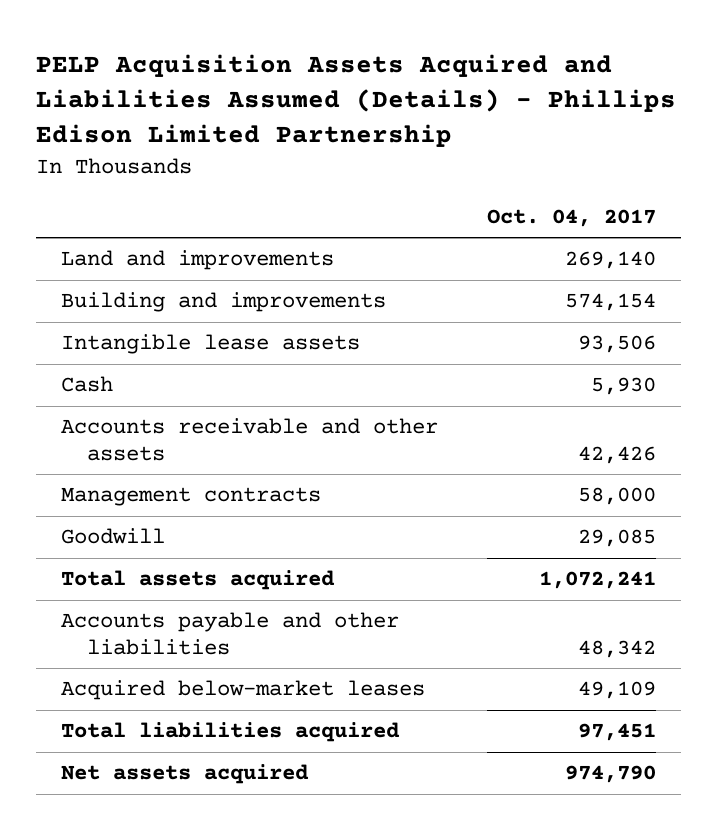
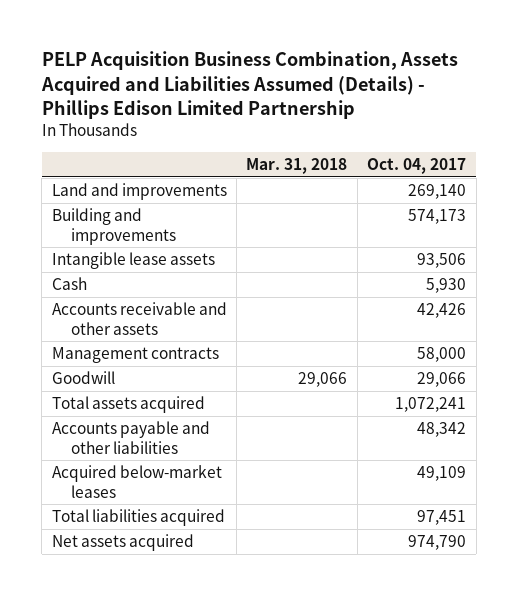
- PELP Acquisition Assets Acquired and Liabilities Assumed (Details) - Phillips Edison Limited Partnership
+ PELP Acquisition Business Combination, Assets Acquired and Liabilities Assumed (Details) - Phillips Edison Limited Partnership
- | Oct. 04, 2017
+ | Mar. 31, 2018 | Oct. 04, 2017
- Building and improvements | 574,154
+ Building and improvements | | 574,173
- Goodwill | 29,085
+ Goodwill | 29,066 | 29,066

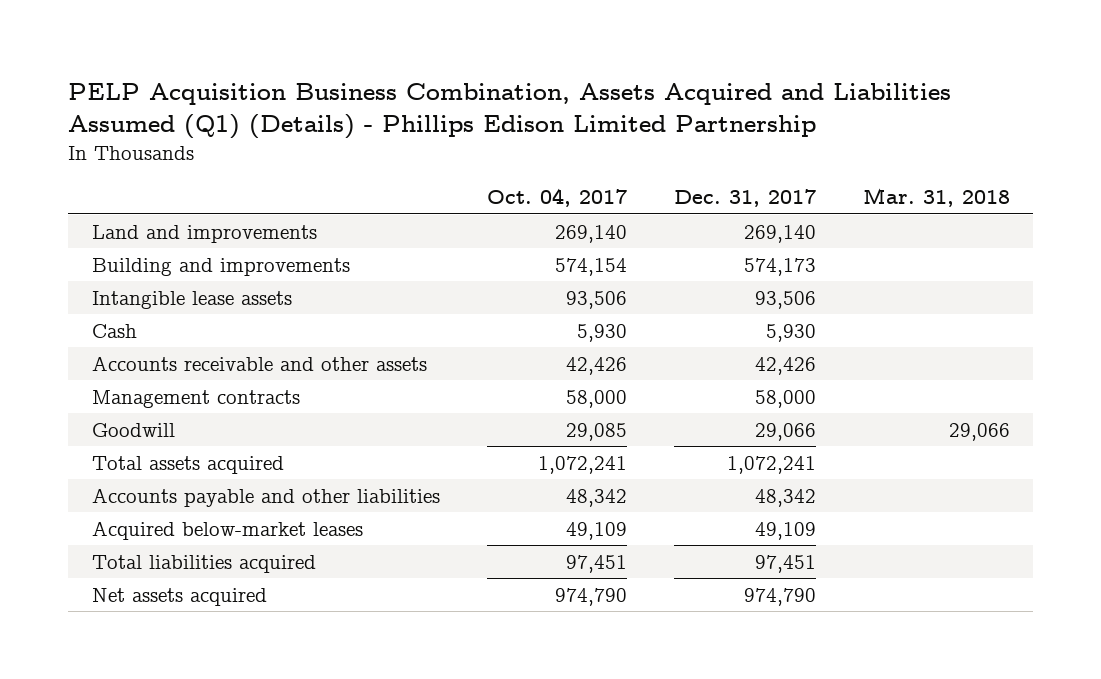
- PELP Acquisition Business Combination, Assets Acquired and Liabilities Assumed (Details) - Phillips Edison Limited Partnership
+ PELP Acquisition Business Combination, Assets Acquired and Liabilities Assumed (Q1) (Details) - Phillips Edison Limited Partnership
- | Mar. 31, 2018 | Oct. 04, 2017
+ | Oct. 04, 2017 | Dec. 31, 2017 | Mar. 31, 2018
- Building and improvements | | 574,173
+ Building and improvements | 574,154 | 574,173 |
- Goodwill | 29,066 | 29,066
+ Goodwill | 29,085 | 29,066 | 29,066

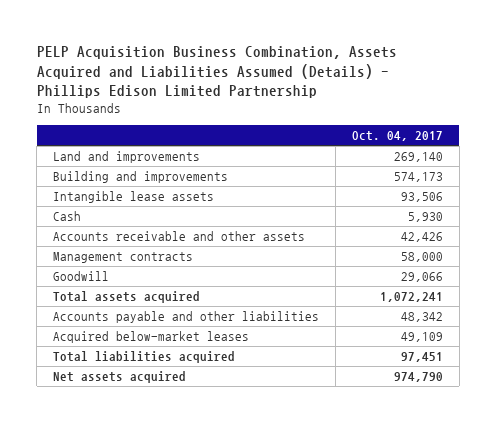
- PELP Acquisition Business Combination, Assets Acquired and Liabilities Assumed (Q1) (Details) - Phillips Edison Limited Partnership
+ PELP Acquisition Business Combination, Assets Acquired and Liabilities Assumed (Details) - Phillips Edison Limited Partnership
- | Oct. 04, 2017 | Dec. 31, 2017 | Mar. 31, 2018
+ | Oct. 04, 2017
- Building and improvements | 574,154 | 574,173 |
+ Building and improvements | 574,173
- Goodwill | 29,085 | 29,066 | 29,066
+ Goodwill | 29,066

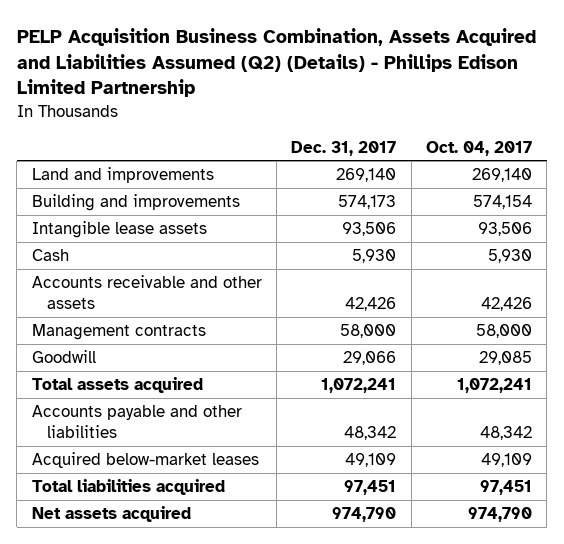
- PELP Acquisition Business Combination, Assets Acquired and Liabilities Assumed (Details) - Phillips Edison Limited Partnership
+ PELP Acquisition Business Combination, Assets Acquired and Liabilities Assumed (Q2) (Details) - Phillips Edison Limited Partnership
- | Oct. 04, 2017
+ | Dec. 31, 2017 | Oct. 04, 2017
- Building and improvements | 574,173
+ Building and improvements | 574,173 | 574,154
- Goodwill | 29,066
+ Goodwill | 29,066 | 29,085

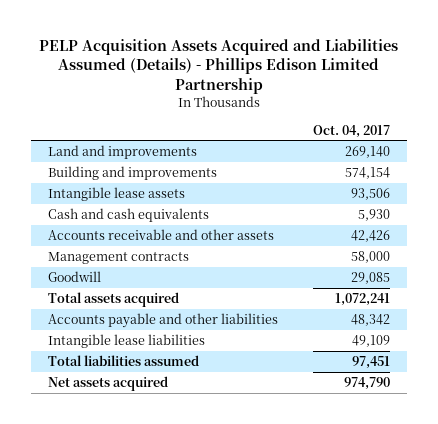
- PELP Acquisition Business Combination, Assets Acquired and Liabilities Assumed (Q2) (Details) - Phillips Edison Limited Partnership
+ PELP Acquisition Assets Acquired and Liabilities Assumed (Details) - Phillips Edison Limited Partnership
- | Dec. 31, 2017 | Oct. 04, 2017
+ | Oct. 04, 2017
- Cash | 5,930 | 5,930
+ Cash and cash equivalents | 5,930
- Acquired below-market leases | 49,109 | 49,109
- Total liabilities acquired | 97,451 | 97,451
+ Intangible lease liabilities | 49,109
+ Total liabilities assumed | 97,451

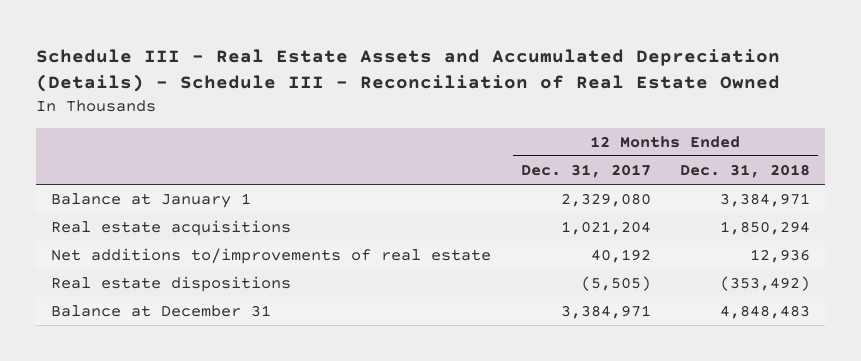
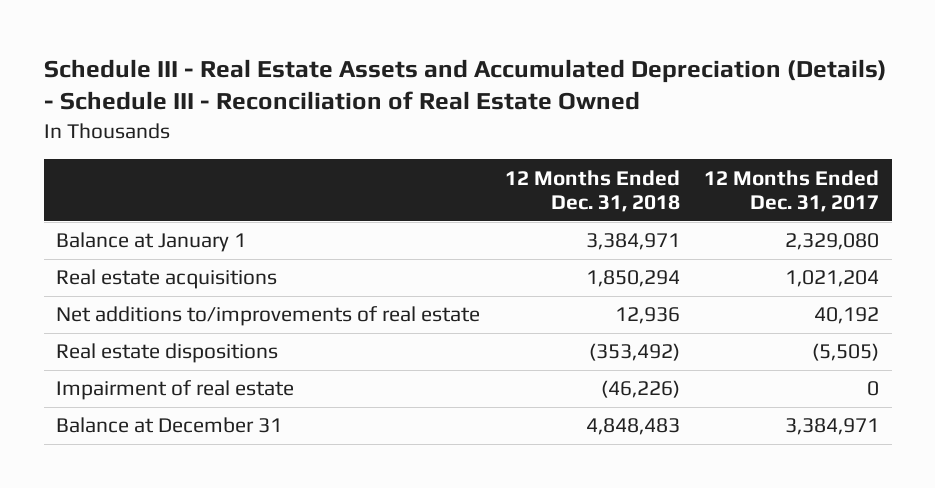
- | 12 Months Ended Dec. 31, 2017 | 12 Months Ended Dec. 31, 2018
+ | 12 Months Ended Dec. 31, 2018 | 12 Months Ended Dec. 31, 2017
+ Impairment of real estate | (46,226) | 0

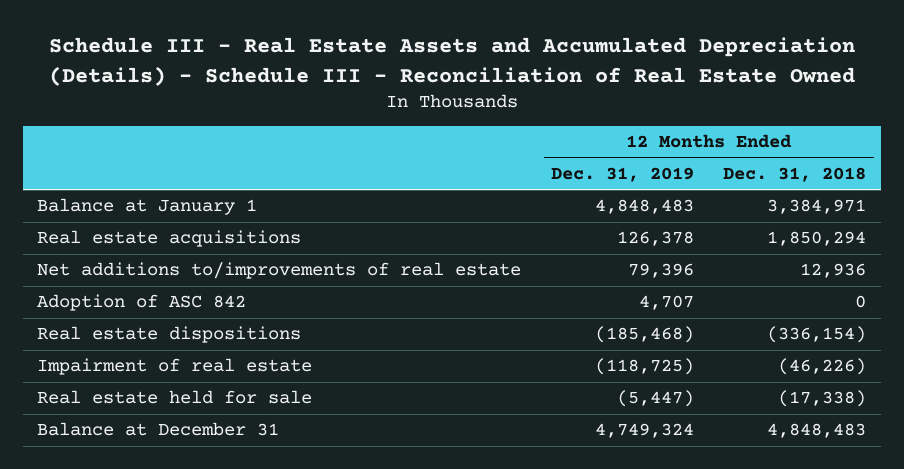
- | 12 Months Ended Dec. 31, 2018 | 12 Months Ended Dec. 31, 2017
+ | 12 Months Ended Dec. 31, 2019 | 12 Months Ended Dec. 31, 2018
- Real estate dispositions | (353,492) | (5,505)
+ Adoption of ASC 842 | 4,707 | 0
+ Real estate dispositions | (185,468) | (336,154)
+ Real estate held for sale | (5,447) | (17,338)

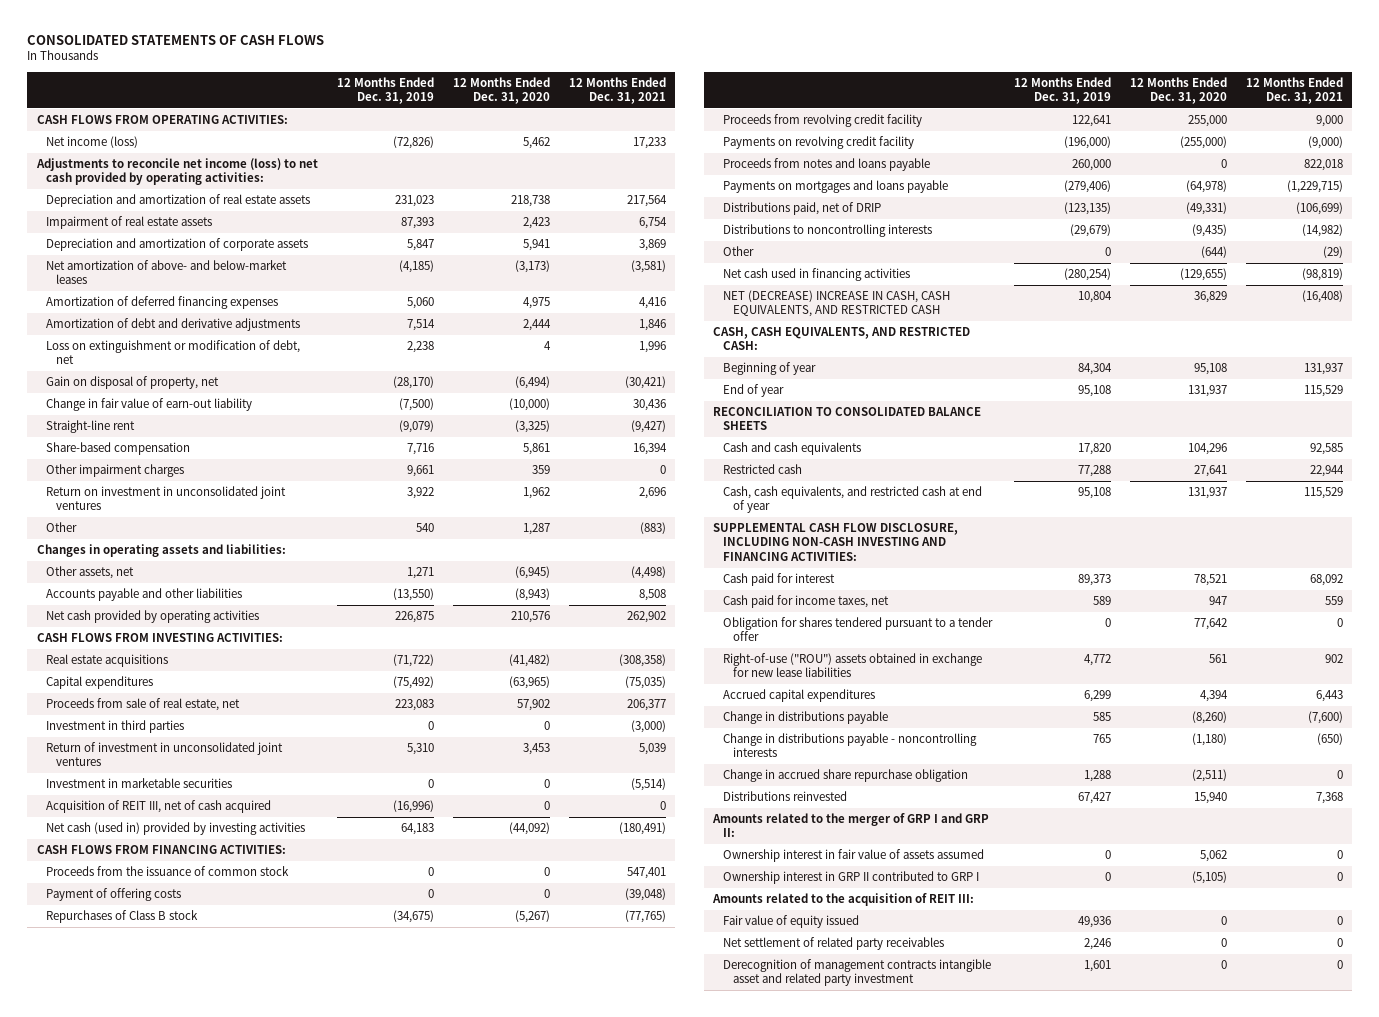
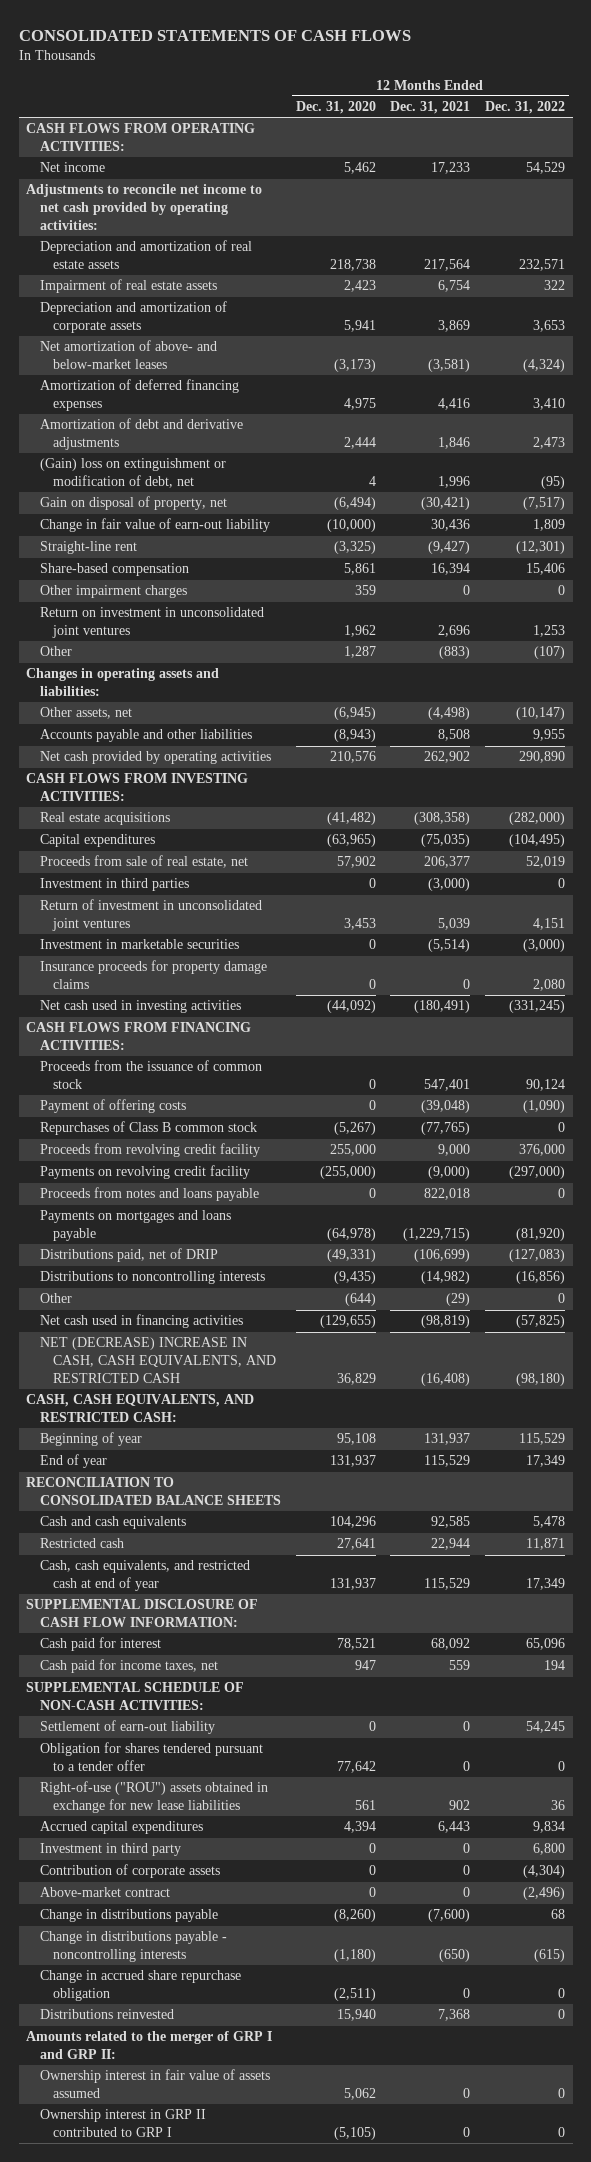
- | 12 Months Ended Dec. 31, 2019 | 12 Months Ended Dec. 31, 2020 | 12 Months Ended Dec. 31, 2021
+ | 12 Months Ended Dec. 31, 2020 | 12 Months Ended Dec. 31, 2021 | 12 Months Ended Dec. 31, 2022
- Net income (loss) | (72,826) | 5,462 | 17,233
- Adjustments to reconcile net income (loss) to net cash provided by operating activities:
+ Net income | 5,462 | 17,233 | 54,529
+ Adjustments to reconcile net income to net cash provided by operating activities:
- Loss on extinguishment or modification of debt, net | 2,238 | 4 | 1,996
+ (Gain) loss on extinguishment or modification of debt, net | 4 | 1,996 | (95)
- Acquisition of REIT III, net of cash acquired | (16,996) | 0 | 0
- Net cash (used in) provided by investing activities | 64,183 | (44,092) | (180,491)
+ Insurance proceeds for property damage claims | 0 | 0 | 2,080
+ Net cash used in investing activities | (44,092) | (180,491) | (331,245)
- Repurchases of Class B stock | (34,675) | (5,267) | (77,765)
+ Repurchases of Class B common stock | (5,267) | (77,765) | 0
- SUPPLEMENTAL CASH FLOW DISCLOSURE, INCLUDING NON-CASH INVESTING AND FINANCING ACTIVITIES:
+ SUPPLEMENTAL DISCLOSURE OF CASH FLOW INFORMATION:
+ SUPPLEMENTAL SCHEDULE OF NON-CASH ACTIVITIES:
+ Settlement of earn-out liability | 0 | 0 | 54,245
+ Investment in third party | 0 | 0 | 6,800
+ Contribution of corporate assets | 0 | 0 | (4,304)
+ Above-market contract | 0 | 0 | (2,496)
- Amounts related to the acquisition of REIT III:
- Fair value of equity issued | 49,936 | 0 | 0
- Net settlement of related party receivables | 2,246 | 0 | 0
- Derecognition of management contracts intangible asset and related party investment | 1,601 | 0 | 0

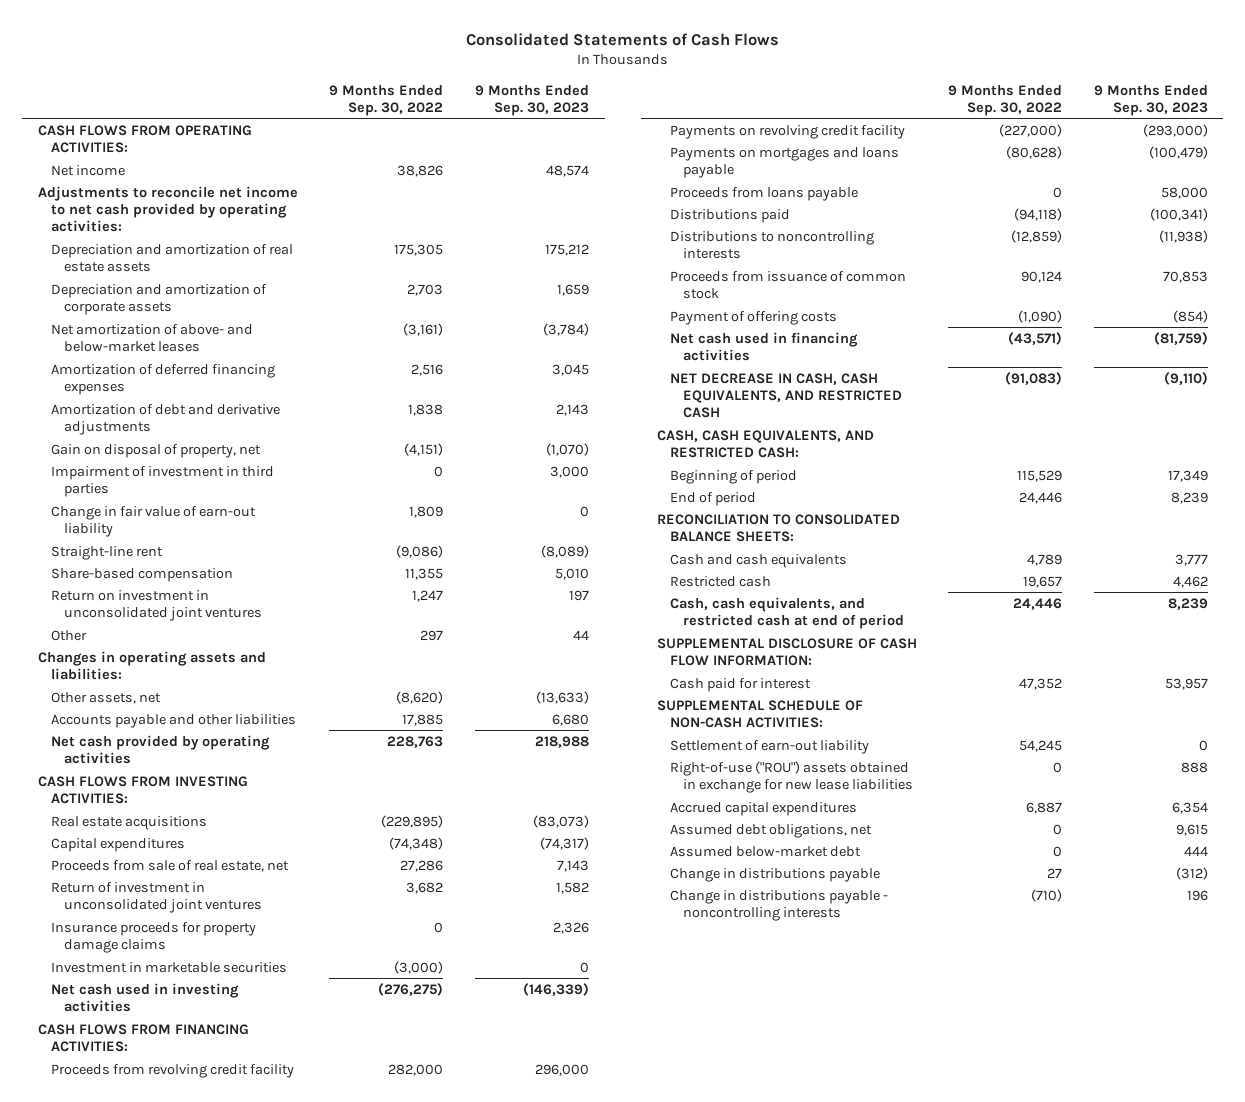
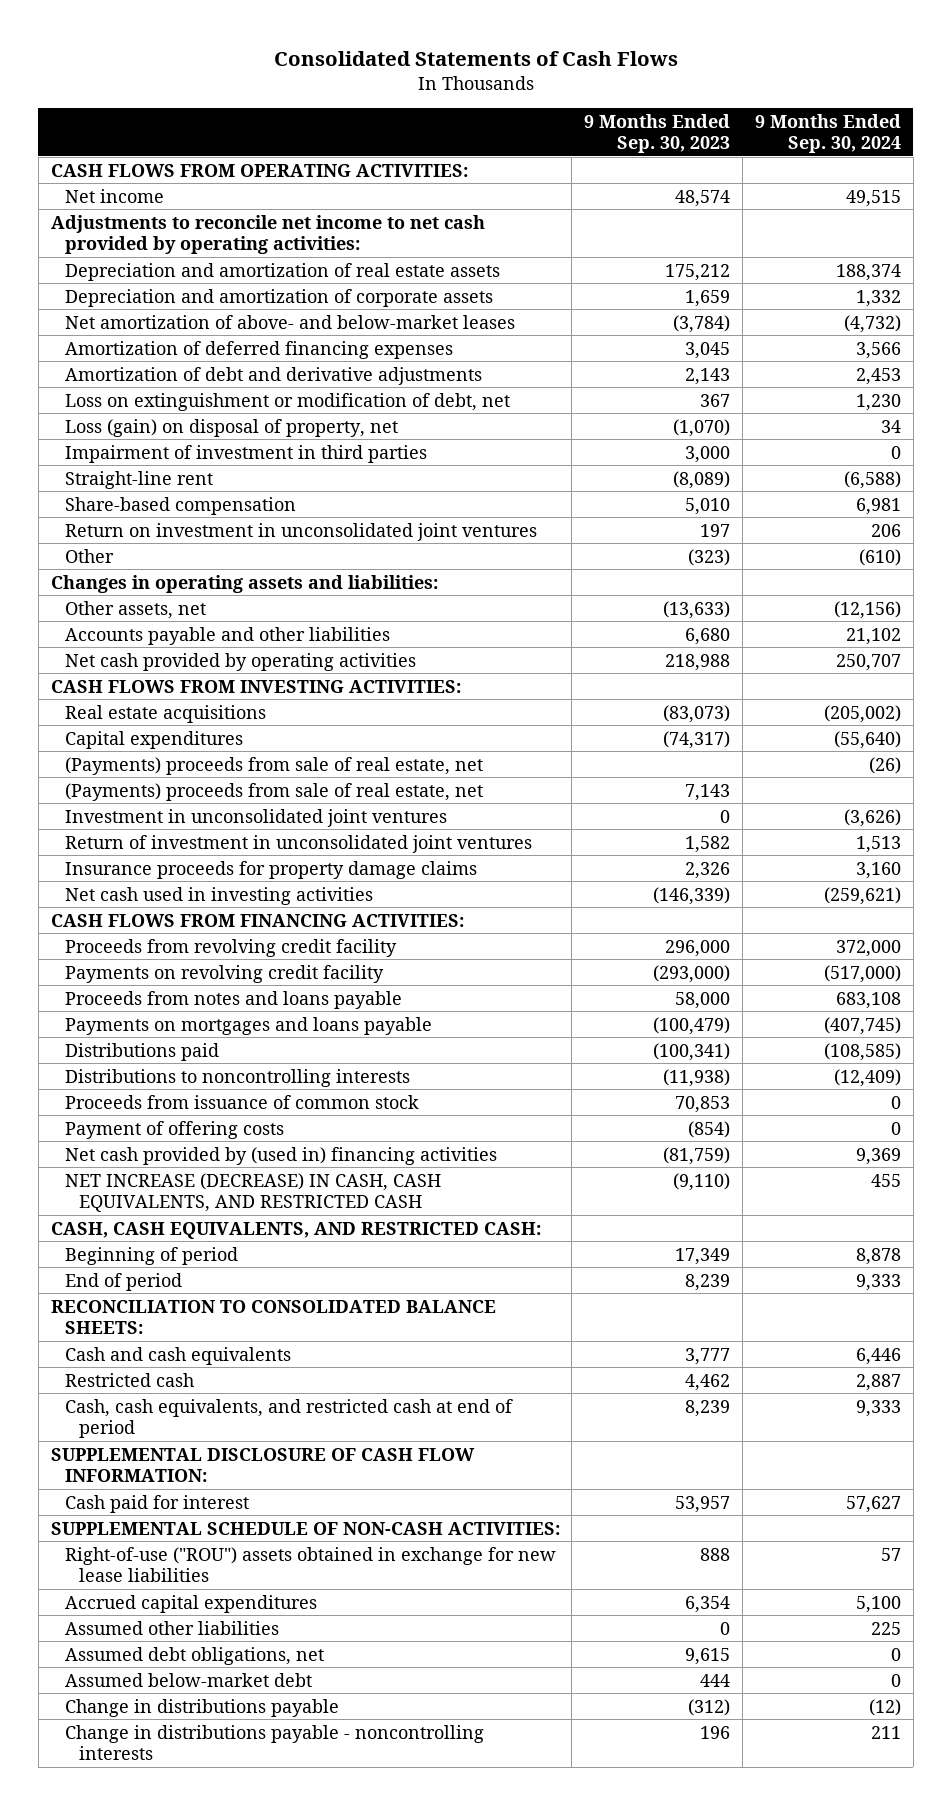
- | 9 Months Ended Sep. 30, 2022 | 9 Months Ended Sep. 30, 2023
+ | 9 Months Ended Sep. 30, 2023 | 9 Months Ended Sep. 30, 2024
- Gain on disposal of property, net | (4,151) | (1,070)
+ Loss on extinguishment or modification of debt, net | 367 | 1,230
+ Loss (gain) on disposal of property, net | (1,070) | 34
- Change in fair value of earn-out liability | 1,809 | 0
- Other | 297 | 44
+ Other | (323) | (610)
- Proceeds from sale of real estate, net | 27,286 | 7,143
+ (Payments) proceeds from sale of real estate, net | | (26)
+ (Payments) proceeds from sale of real estate, net | 7,143 |
+ Investment in unconsolidated joint ventures | 0 | (3,626)
- Investment in marketable securities | (3,000) | 0
+ Proceeds from notes and loans payable | 58,000 | 683,108
- Proceeds from loans payable | 0 | 58,000
- Net cash used in financing activities | (43,571) | (81,759)
- NET DECREASE IN CASH, CASH EQUIVALENTS, AND RESTRICTED CASH | (91,083) | (9,110)
+ Net cash provided by (used in) financing activities | (81,759) | 9,369
+ NET INCREASE (DECREASE) IN CASH, CASH EQUIVALENTS, AND RESTRICTED CASH | (9,110) | 455
- Settlement of earn-out liability | 54,245 | 0
+ Assumed other liabilities | 0 | 225

